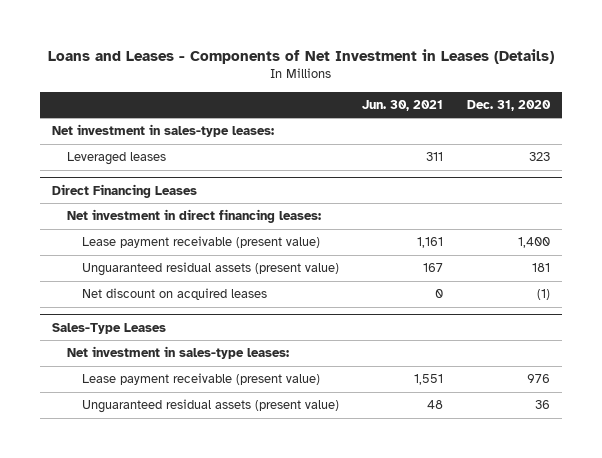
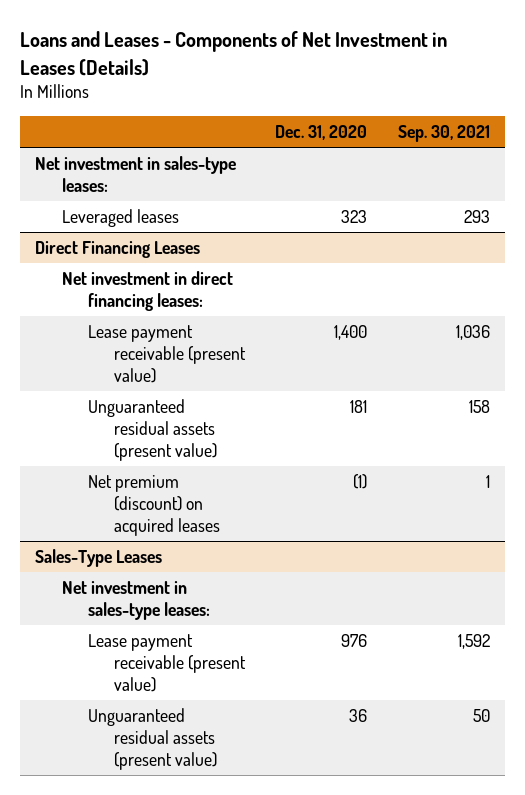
- | Jun. 30, 2021 | Dec. 31, 2020
+ | Dec. 31, 2020 | Sep. 30, 2021
@ Direct Financing Leases
- Net discount on acquired leases | 0 | (1)
+ Net premium (discount) on acquired leases | (1) | 1

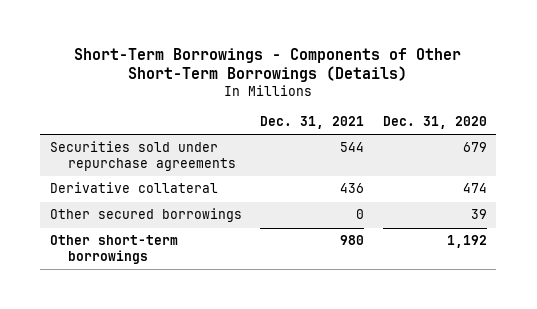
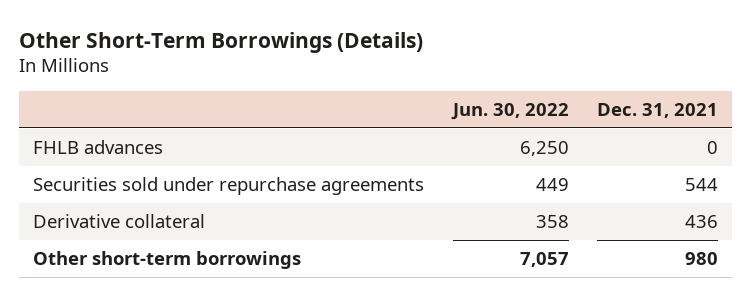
- Short-Term Borrowings - Components of Other Short-Term Borrowings (Details)
+ Other Short-Term Borrowings (Details)
- | Dec. 31, 2021 | Dec. 31, 2020
+ | Jun. 30, 2022 | Dec. 31, 2021
+ FHLB advances | 6,250 | 0
- Other secured borrowings | 0 | 39

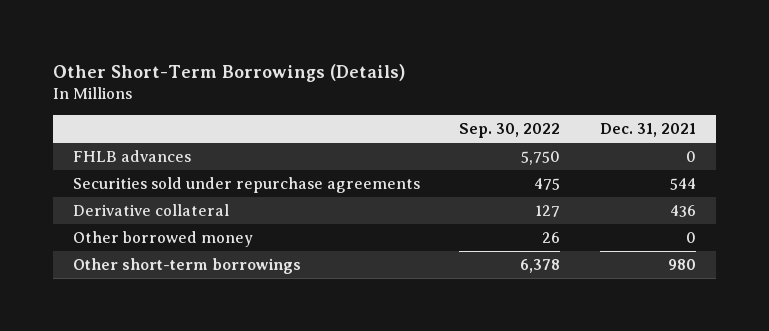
- | Jun. 30, 2022 | Dec. 31, 2021
+ | Sep. 30, 2022 | Dec. 31, 2021
+ Other borrowed money | 26 | 0

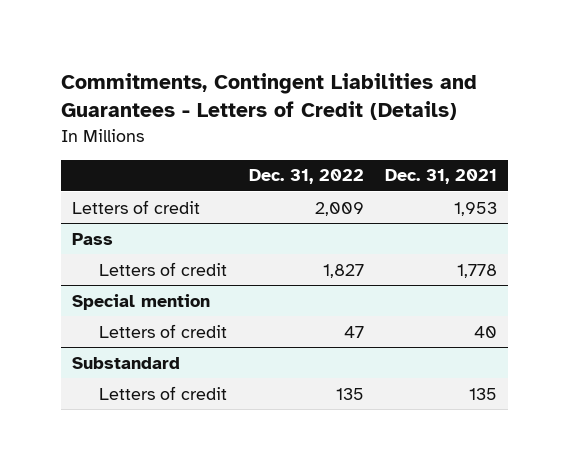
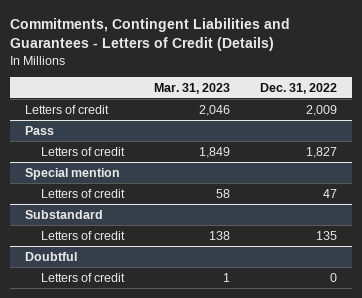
- | Dec. 31, 2022 | Dec. 31, 2021
+ | Mar. 31, 2023 | Dec. 31, 2022
+ Doubtful
+ Letters of credit | 1 | 0

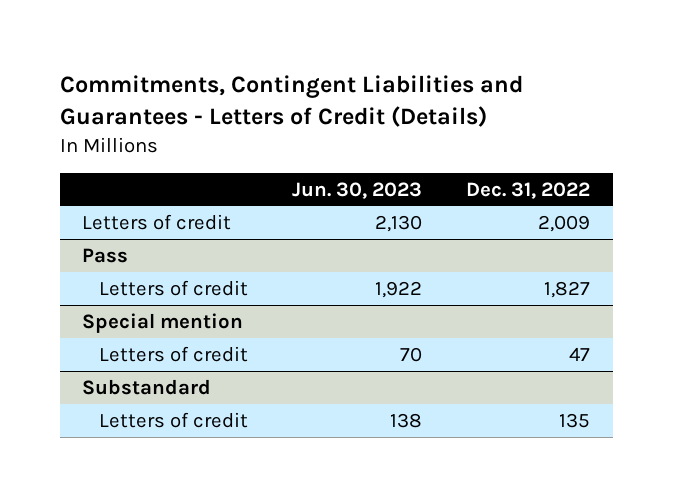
- | Mar. 31, 2023 | Dec. 31, 2022
+ | Jun. 30, 2023 | Dec. 31, 2022
- Doubtful
- Letters of credit | 1 | 0

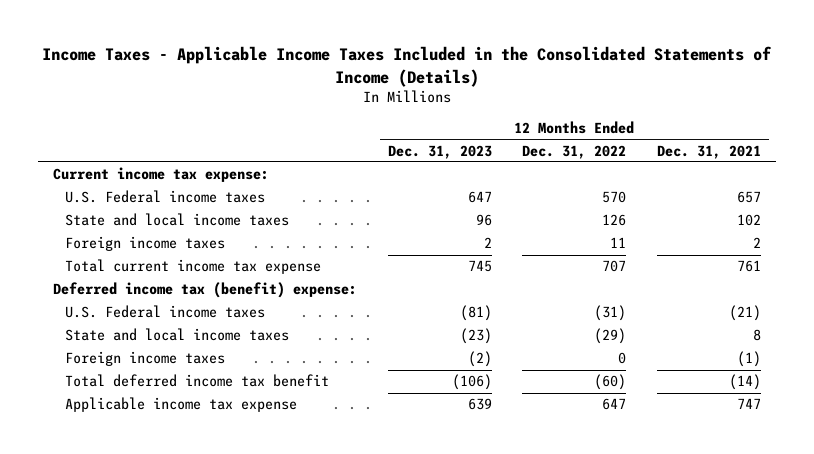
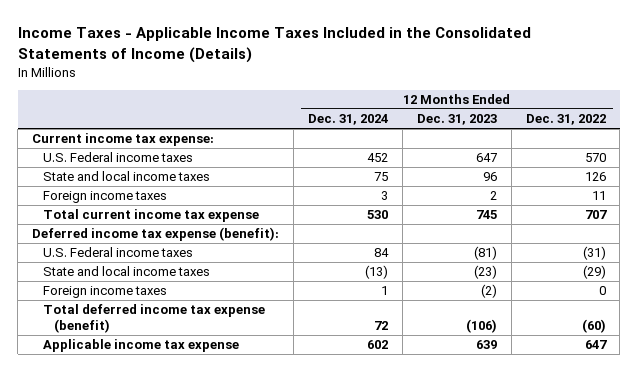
- | 12 Months Ended Dec. 31, 2023 | 12 Months Ended Dec. 31, 2022 | 12 Months Ended Dec. 31, 2021
+ | 12 Months Ended Dec. 31, 2024 | 12 Months Ended Dec. 31, 2023 | 12 Months Ended Dec. 31, 2022
- Deferred income tax (benefit) expense:
+ Deferred income tax expense (benefit):
- Total deferred income tax benefit | (106) | (60) | (14)
+ Total deferred income tax expense (benefit) | 72 | (106) | (60)

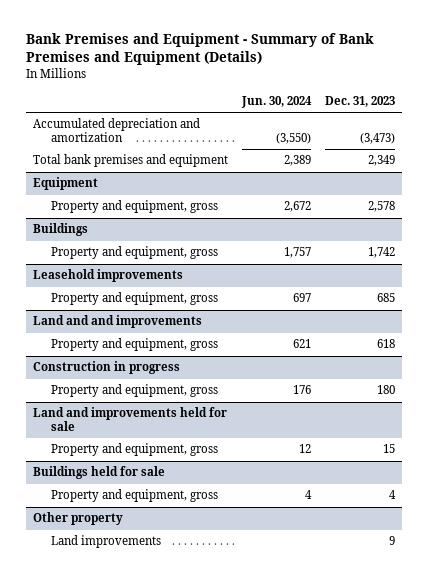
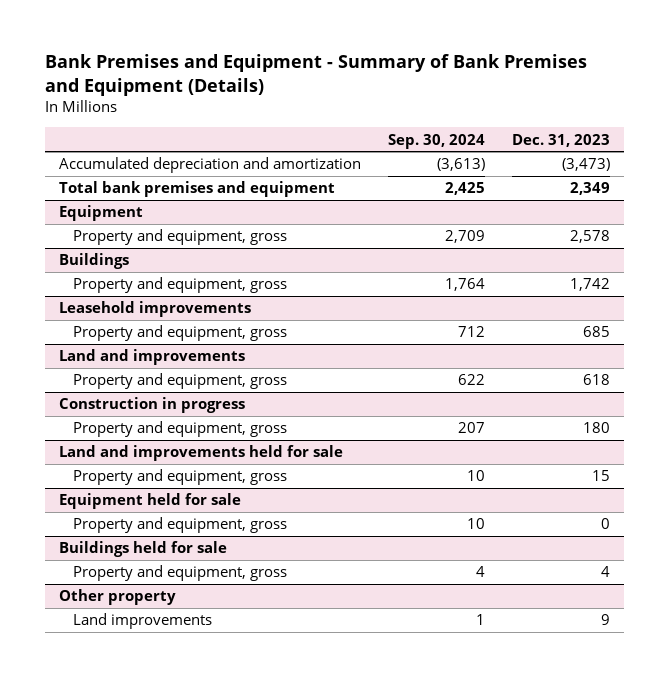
- | Jun. 30, 2024 | Dec. 31, 2023
+ | Sep. 30, 2024 | Dec. 31, 2023
- Land and and improvements
+ Land and improvements
+ Equipment held for sale
+ Property and equipment, gross | 10 | 0

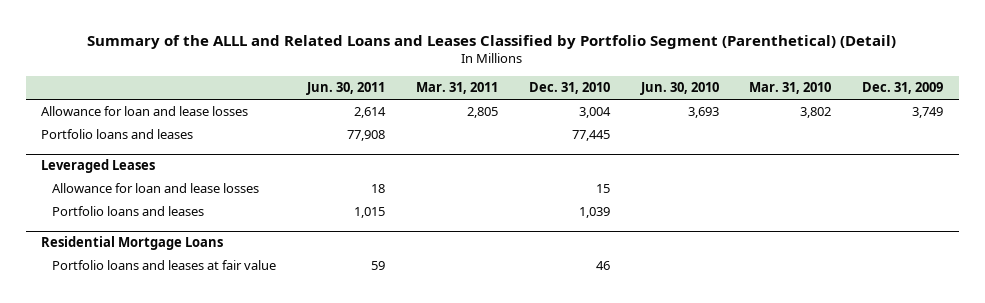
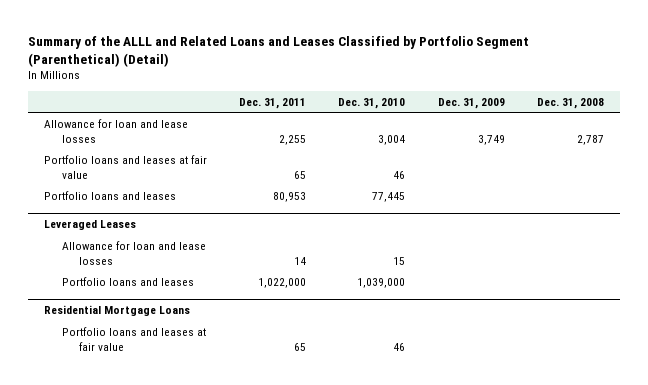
- | Jun. 30, 2011 | Mar. 31, 2011 | Dec. 31, 2010 | Jun. 30, 2010 | Mar. 31, 2010 | Dec. 31, 2009
+ | Dec. 31, 2011 | Dec. 31, 2010 | Dec. 31, 2009 | Dec. 31, 2008
+ Portfolio loans and leases at fair value | 65 | 46 | |
@ Leveraged Leases
- Portfolio loans and leases | 1,015 | | 1,039 | | |
+ Portfolio loans and leases | 1,022,000 | 1,039,000 | |

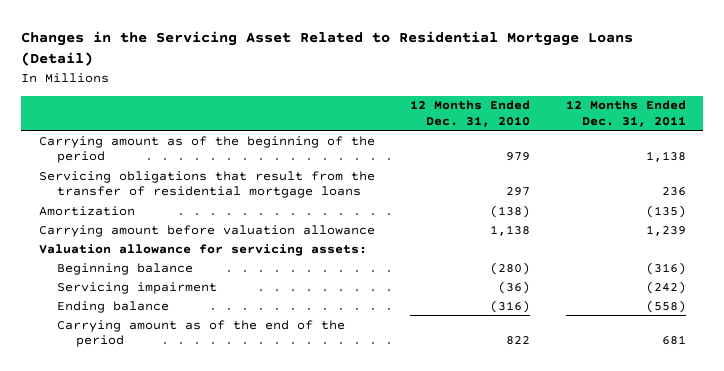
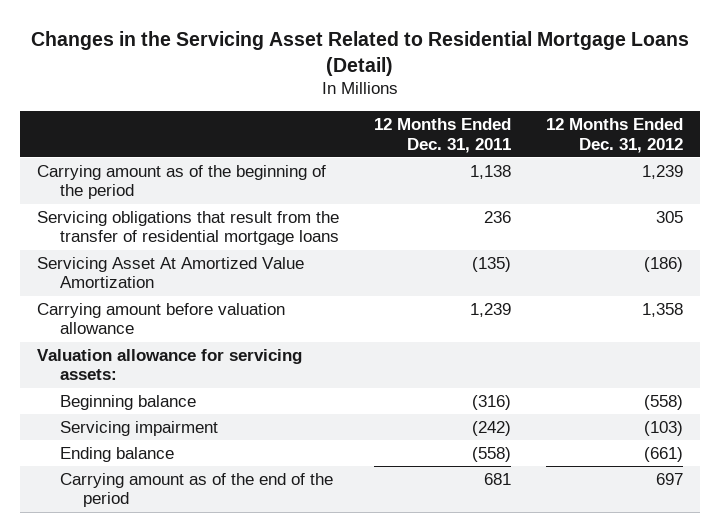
- | 12 Months Ended Dec. 31, 2010 | 12 Months Ended Dec. 31, 2011
+ | 12 Months Ended Dec. 31, 2011 | 12 Months Ended Dec. 31, 2012
- Amortization | (138) | (135)
+ Servicing Asset At Amortized Value Amortization | (135) | (186)

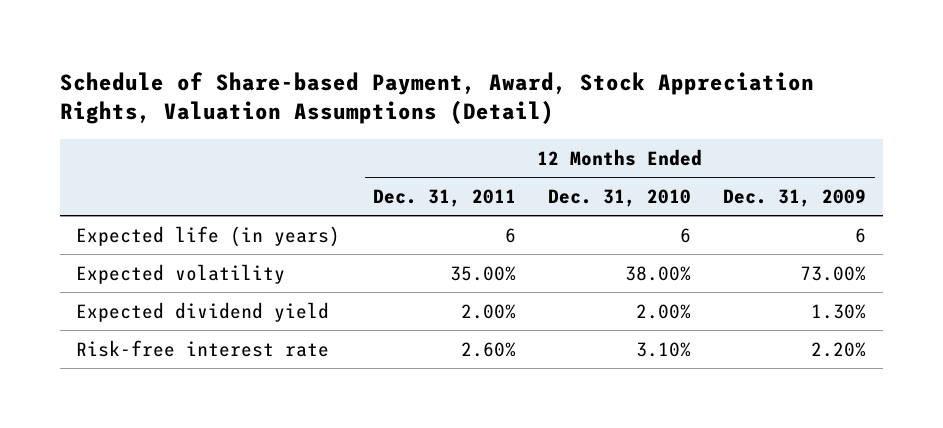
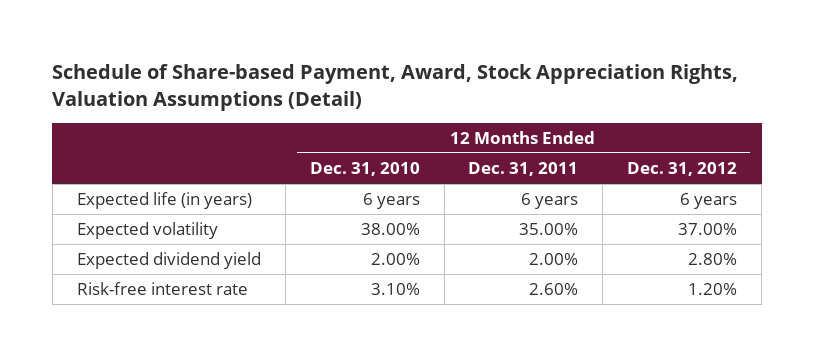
- | 12 Months Ended Dec. 31, 2011 | 12 Months Ended Dec. 31, 2010 | 12 Months Ended Dec. 31, 2009
+ | 12 Months Ended Dec. 31, 2010 | 12 Months Ended Dec. 31, 2011 | 12 Months Ended Dec. 31, 2012
- Expected life (in years) | 6 | 6 | 6
+ Expected life (in years) | 6 years | 6 years | 6 years

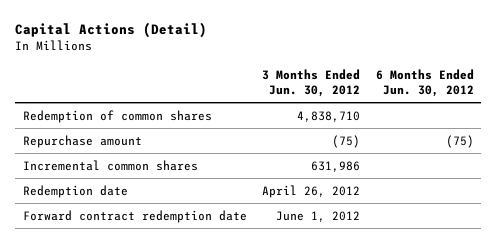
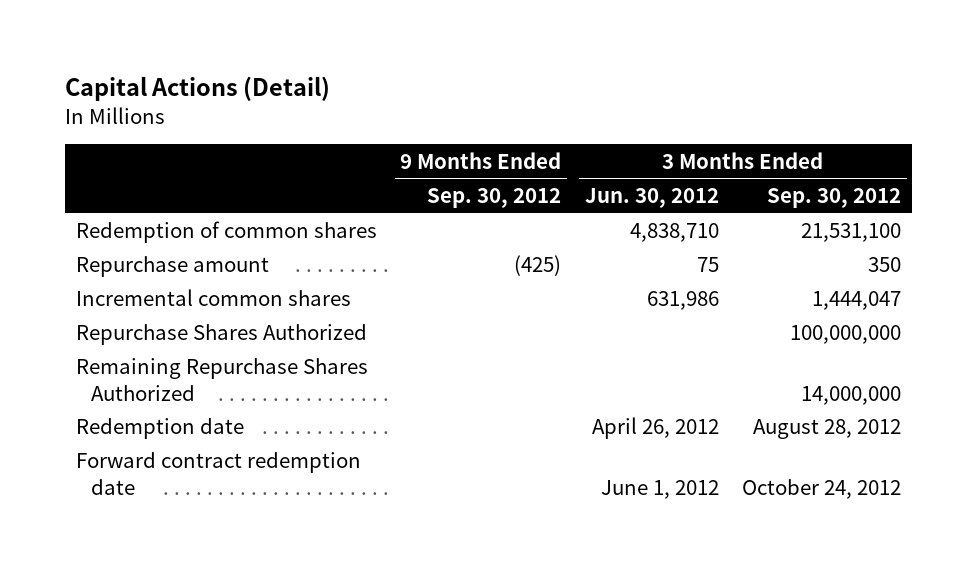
- | 3 Months Ended Jun. 30, 2012 | 6 Months Ended Jun. 30, 2012
+ | 9 Months Ended Sep. 30, 2012 | 3 Months Ended Jun. 30, 2012 | 3 Months Ended Sep. 30, 2012
- Repurchase amount | (75) | (75)
+ Repurchase amount | (425) | 75 | 350
+ Repurchase Shares Authorized | | | 100,000,000
+ Remaining Repurchase Shares Authorized | | | 14,000,000

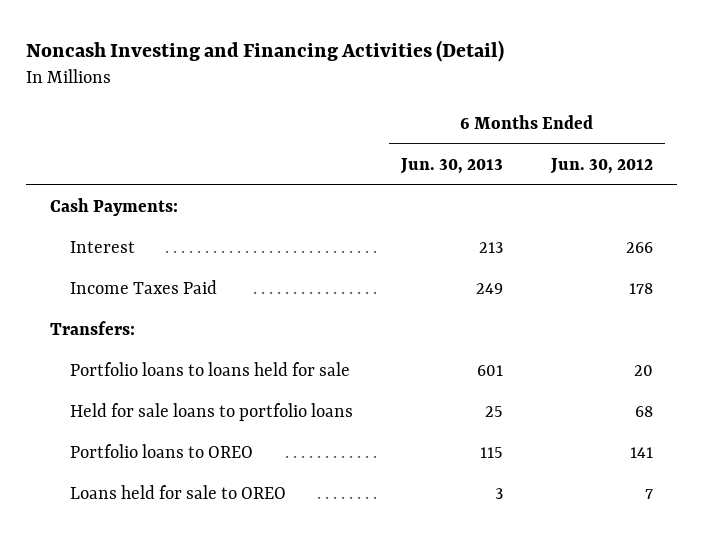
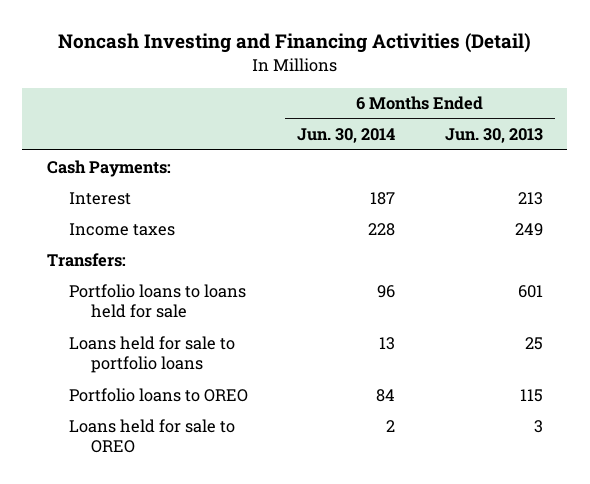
- | 6 Months Ended Jun. 30, 2013 | 6 Months Ended Jun. 30, 2012
+ | 6 Months Ended Jun. 30, 2014 | 6 Months Ended Jun. 30, 2013
- Income Taxes Paid | 249 | 178
+ Income taxes | 228 | 249
- Held for sale loans to portfolio loans | 25 | 68
+ Loans held for sale to portfolio loans | 13 | 25

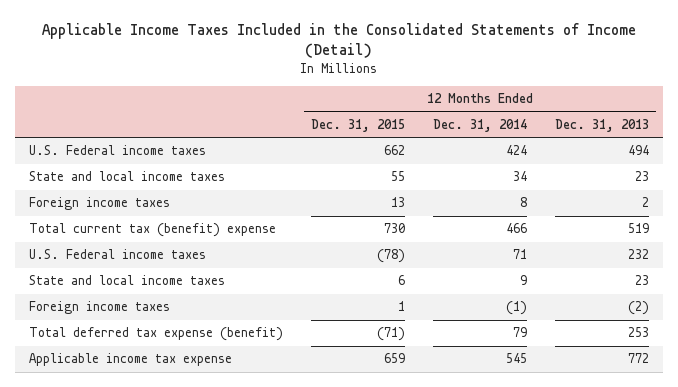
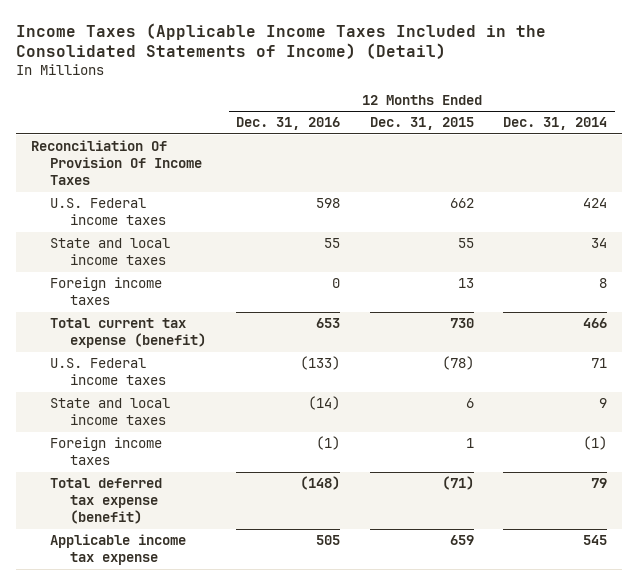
- Applicable Income Taxes Included in the Consolidated Statements of Income (Detail)
+ Income Taxes (Applicable Income Taxes Included in the Consolidated Statements of Income) (Detail)
- | 12 Months Ended Dec. 31, 2015 | 12 Months Ended Dec. 31, 2014 | 12 Months Ended Dec. 31, 2013
+ | 12 Months Ended Dec. 31, 2016 | 12 Months Ended Dec. 31, 2015 | 12 Months Ended Dec. 31, 2014
+ Reconciliation Of Provision Of Income Taxes
- Total current tax (benefit) expense | 730 | 466 | 519
+ Total current tax expense (benefit) | 653 | 730 | 466

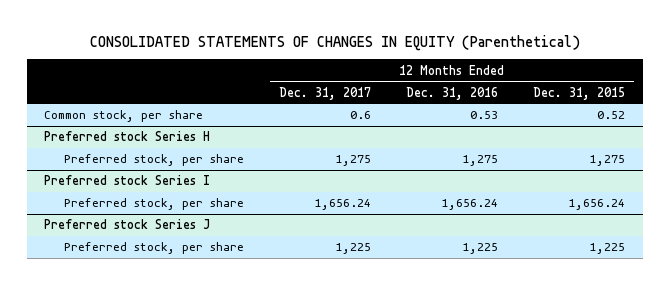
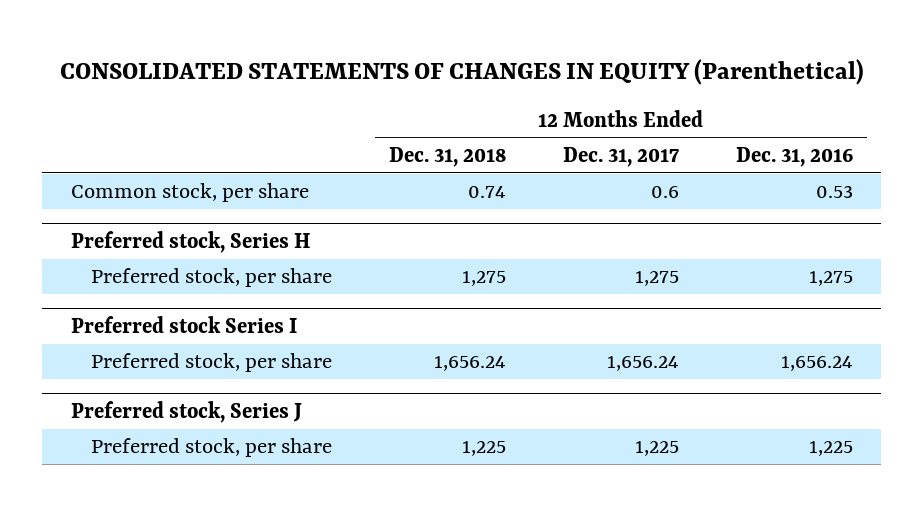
- | 12 Months Ended Dec. 31, 2017 | 12 Months Ended Dec. 31, 2016 | 12 Months Ended Dec. 31, 2015
+ | 12 Months Ended Dec. 31, 2018 | 12 Months Ended Dec. 31, 2017 | 12 Months Ended Dec. 31, 2016
- Preferred stock Series H
+ Preferred stock, Series H
- Preferred stock Series J
+ Preferred stock, Series J

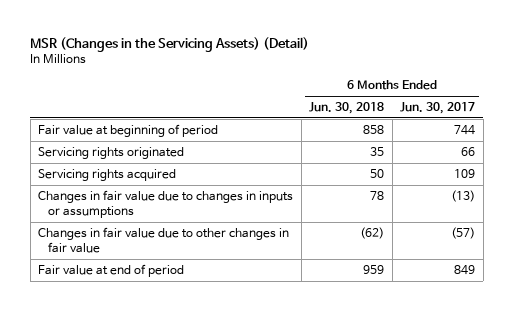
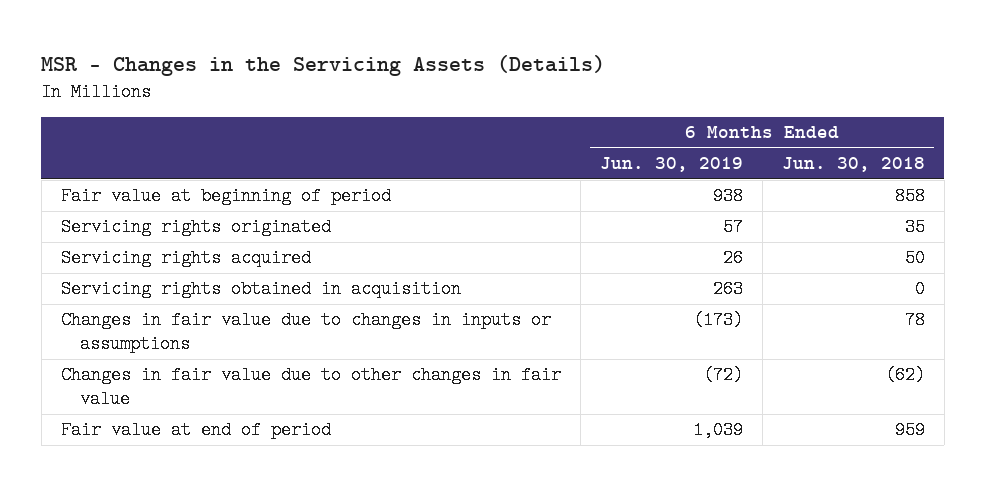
- MSR (Changes in the Servicing Assets) (Detail)
+ MSR - Changes in the Servicing Assets (Details)
- | 6 Months Ended Jun. 30, 2018 | 6 Months Ended Jun. 30, 2017
+ | 6 Months Ended Jun. 30, 2019 | 6 Months Ended Jun. 30, 2018
+ Servicing rights obtained in acquisition | 263 | 0

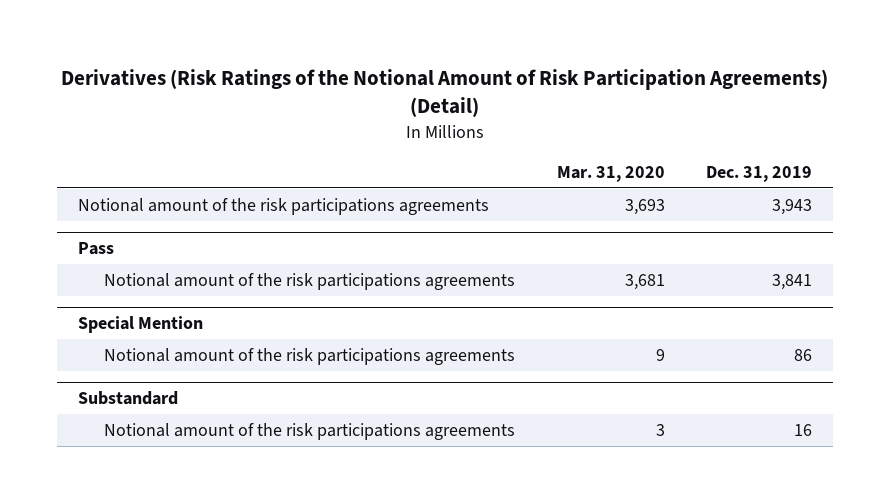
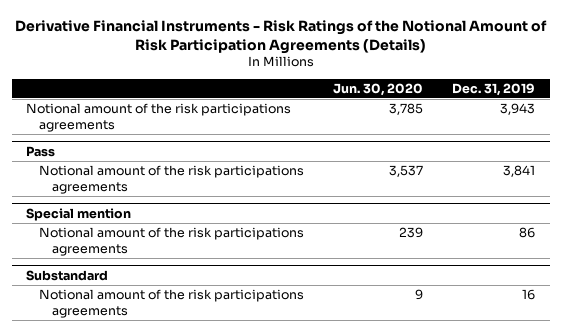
- Derivatives (Risk Ratings of the Notional Amount of Risk Participation Agreements) (Detail)
+ Derivative Financial Instruments - Risk Ratings of the Notional Amount of Risk Participation Agreements (Details)
- | Mar. 31, 2020 | Dec. 31, 2019
+ | Jun. 30, 2020 | Dec. 31, 2019
- Special Mention
+ Special mention

